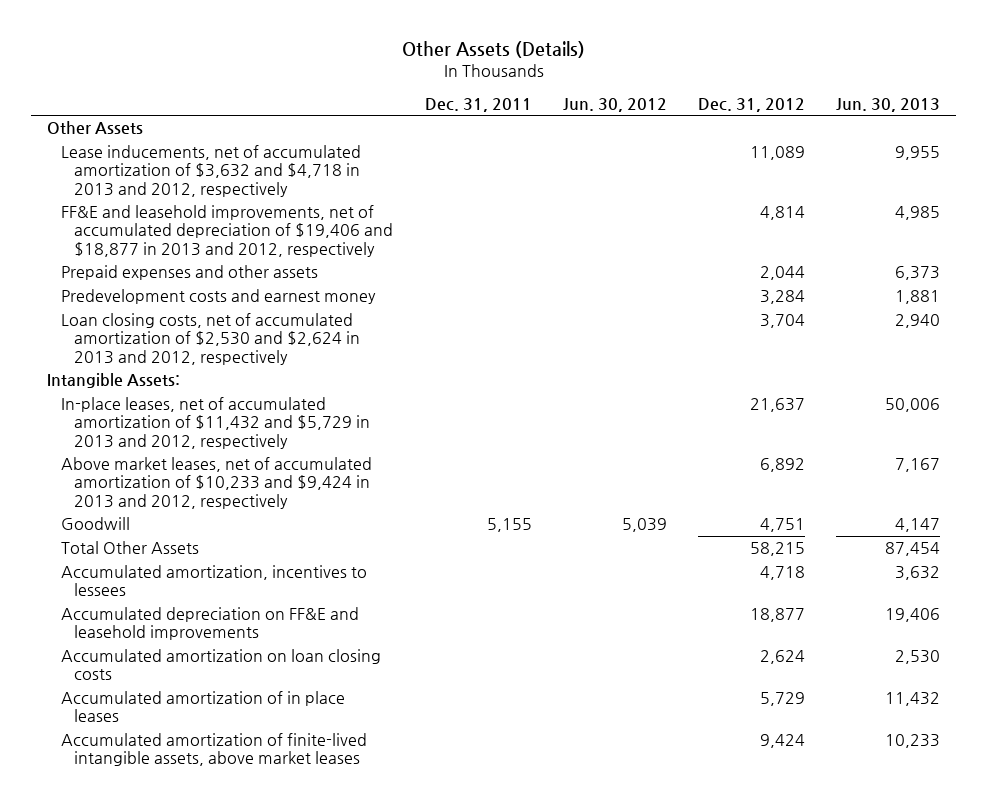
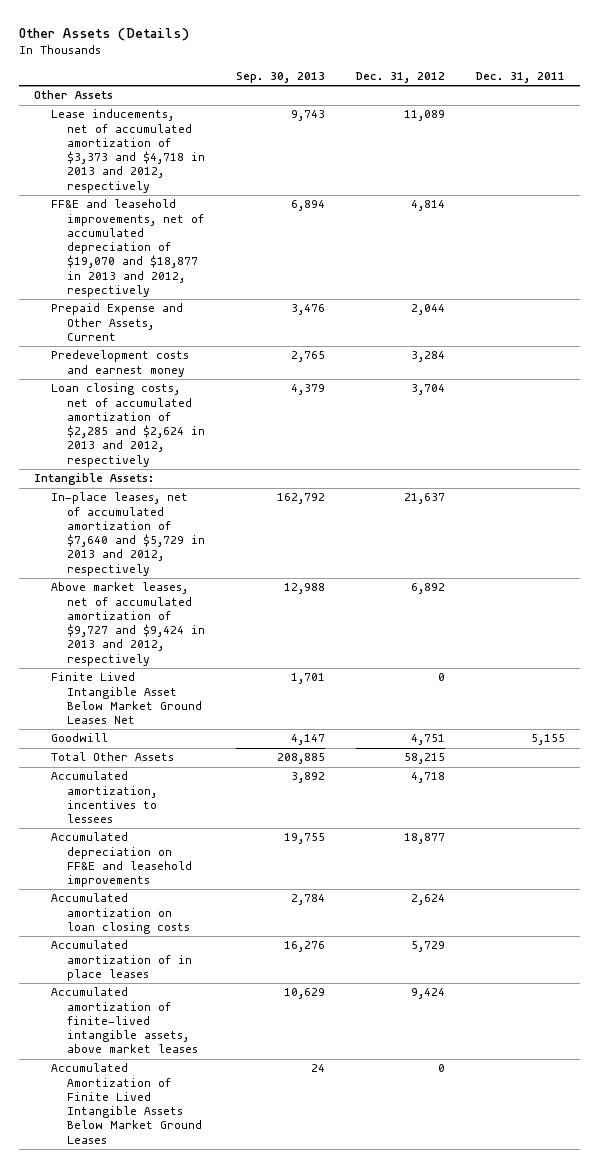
- | Dec. 31, 2011 | Jun. 30, 2012 | Dec. 31, 2012 | Jun. 30, 2013
+ | Sep. 30, 2013 | Dec. 31, 2012 | Dec. 31, 2011
- Lease inducements, net of accumulated amortization of $3,632 and $4,718 in 2013 and 2012, respectively | | | 11,089 | 9,955
- FF&E and leasehold improvements, net of accumulated depreciation of $19,406 and $18,877 in 2013 and 2012, respectively | | | 4,814 | 4,985
- Prepaid expenses and other assets | | | 2,044 | 6,373
+ Lease inducements, net of accumulated amortization of $3,373 and $4,718 in 2013 and 2012, respectively | 9,743 | 11,089 |
+ FF&E and leasehold improvements, net of accumulated depreciation of $19,070 and $18,877 in 2013 and 2012, respectively | 6,894 | 4,814 |
+ Prepaid Expense and Other Assets, Current | 3,476 | 2,044 |
- Loan closing costs, net of accumulated amortization of $2,530 and $2,624 in 2013 and 2012, respectively | | | 3,704 | 2,940
+ Loan closing costs, net of accumulated amortization of $2,285 and $2,624 in 2013 and 2012, respectively | 4,379 | 3,704 |
- In-place leases, net of accumulated amortization of $11,432 and $5,729 in 2013 and 2012, respectively | | | 21,637 | 50,006
- Above market leases, net of accumulated amortization of $10,233 and $9,424 in 2013 and 2012, respectively | | | 6,892 | 7,167
+ In-place leases, net of accumulated amortization of $7,640 and $5,729 in 2013 and 2012, respectively | 162,792 | 21,637 |
+ Above market leases, net of accumulated amortization of $9,727 and $9,424 in 2013 and 2012, respectively | 12,988 | 6,892 |
+ Finite Lived Intangible Asset Below Market Ground Leases Net | 1,701 | 0 |
+ Accumulated Amortization of Finite Lived Intangible Assets Below Market Ground Leases | 24 | 0 |

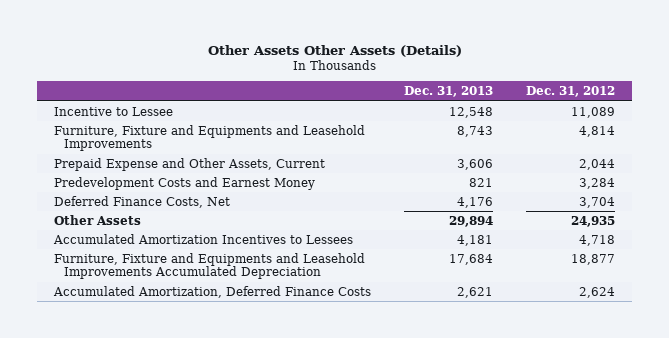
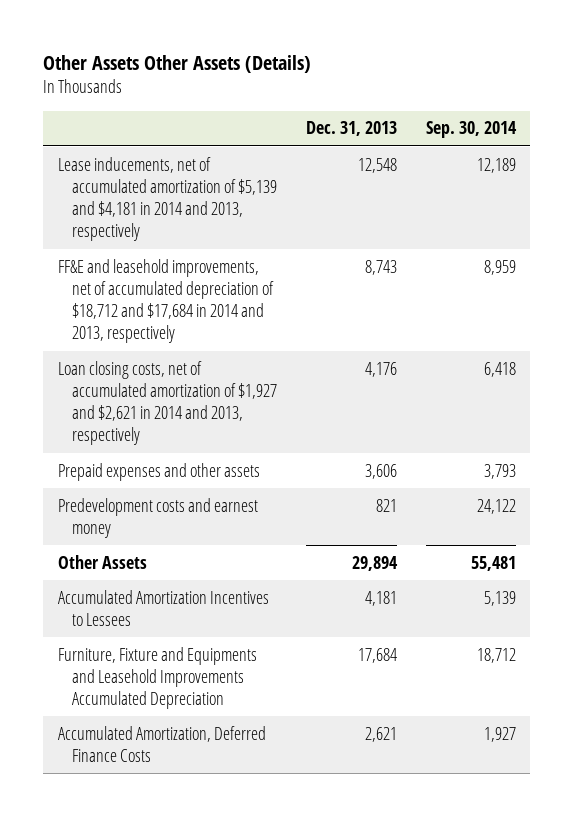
- | Dec. 31, 2013 | Dec. 31, 2012
+ | Dec. 31, 2013 | Sep. 30, 2014
- Incentive to Lessee | 12,548 | 11,089
- Furniture, Fixture and Equipments and Leasehold Improvements | 8,743 | 4,814
- Prepaid Expense and Other Assets, Current | 3,606 | 2,044
- Predevelopment Costs and Earnest Money | 821 | 3,284
- Deferred Finance Costs, Net | 4,176 | 3,704
+ Lease inducements, net of accumulated amortization of $5,139 and $4,181 in 2014 and 2013, respectively | 12,548 | 12,189
+ FF&E and leasehold improvements, net of accumulated depreciation of $18,712 and $17,684 in 2014 and 2013, respectively | 8,743 | 8,959
+ Loan closing costs, net of accumulated amortization of $1,927 and $2,621 in 2014 and 2013, respectively | 4,176 | 6,418
+ Prepaid expenses and other assets | 3,606 | 3,793
+ Predevelopment costs and earnest money | 821 | 24,122

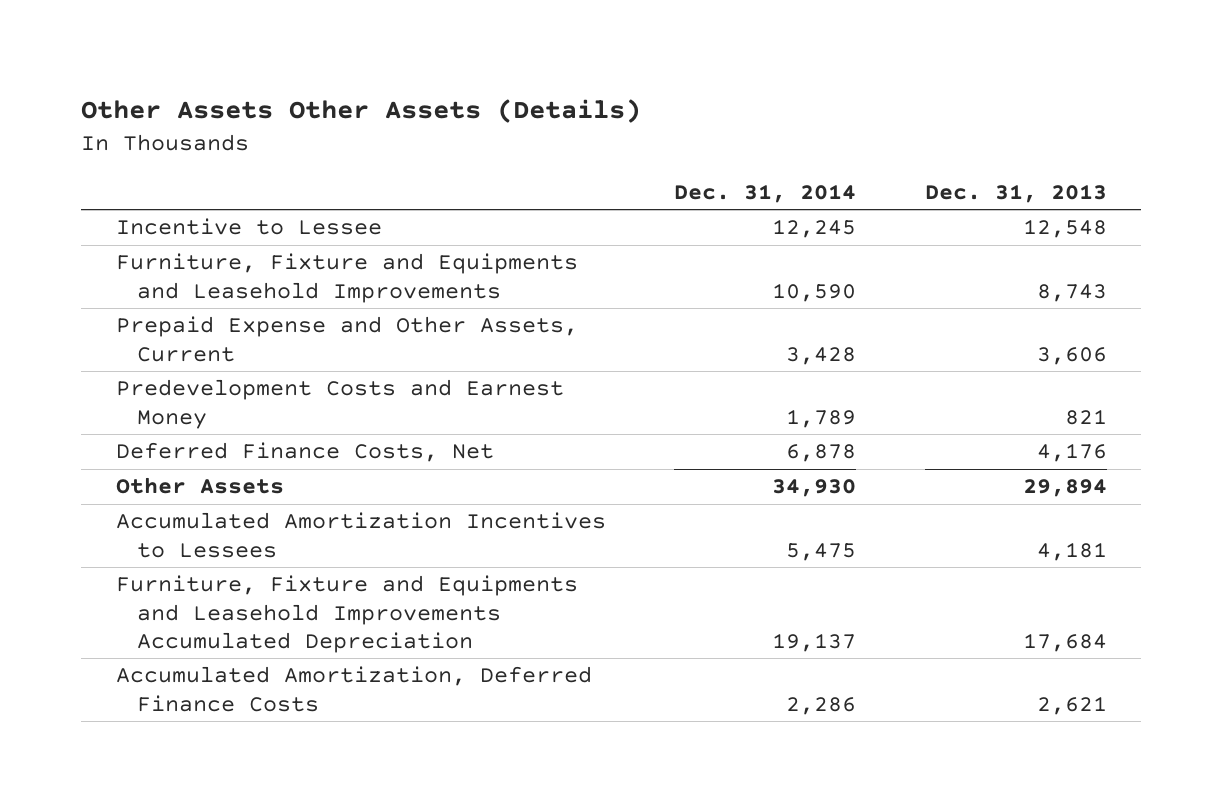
- | Dec. 31, 2013 | Sep. 30, 2014
+ | Dec. 31, 2014 | Dec. 31, 2013
- Lease inducements, net of accumulated amortization of $5,139 and $4,181 in 2014 and 2013, respectively | 12,548 | 12,189
- FF&E and leasehold improvements, net of accumulated depreciation of $18,712 and $17,684 in 2014 and 2013, respectively | 8,743 | 8,959
- Loan closing costs, net of accumulated amortization of $1,927 and $2,621 in 2014 and 2013, respectively | 4,176 | 6,418
- Prepaid expenses and other assets | 3,606 | 3,793
- Predevelopment costs and earnest money | 821 | 24,122
+ Incentive to Lessee | 12,245 | 12,548
+ Furniture, Fixture and Equipments and Leasehold Improvements | 10,590 | 8,743
+ Prepaid Expense and Other Assets, Current | 3,428 | 3,606
+ Predevelopment Costs and Earnest Money | 1,789 | 821
+ Deferred Finance Costs, Net | 6,878 | 4,176

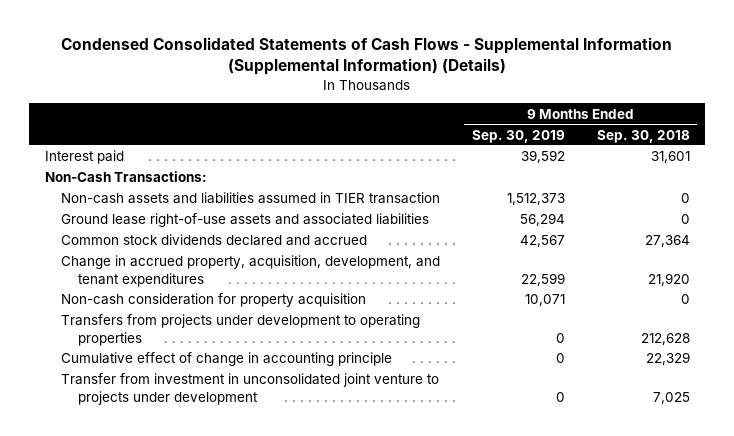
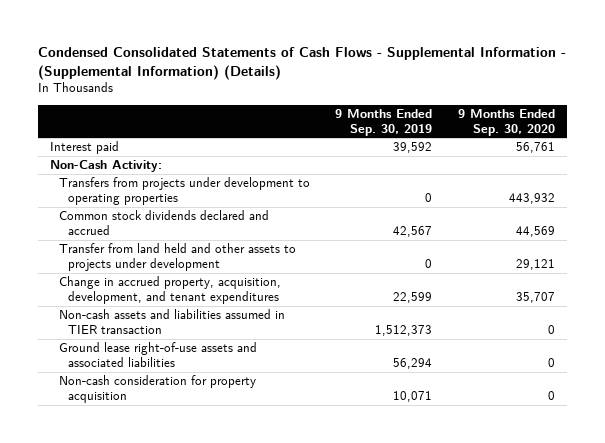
- Condensed Consolidated Statements of Cash Flows - Supplemental Information (Supplemental Information) (Details)
+ Condensed Consolidated Statements of Cash Flows - Supplemental Information - (Supplemental Information) (Details)
- | 9 Months Ended Sep. 30, 2019 | 9 Months Ended Sep. 30, 2018
+ | 9 Months Ended Sep. 30, 2019 | 9 Months Ended Sep. 30, 2020
- Non-Cash Transactions:
+ Non-Cash Activity:
moved up: Transfers from projects under development to operating properties | 0 | 443,932
+ Transfer from land held and other assets to projects under development | 0 | 29,121
moved down: Non-cash assets and liabilities assumed in TIER transaction | 1,512,373 | 0
moved down: Ground lease right-of-use assets and associated liabilities | 56,294 | 0
- Cumulative effect of change in accounting principle | 0 | 22,329
- Transfer from investment in unconsolidated joint venture to projects under development | 0 | 7,025

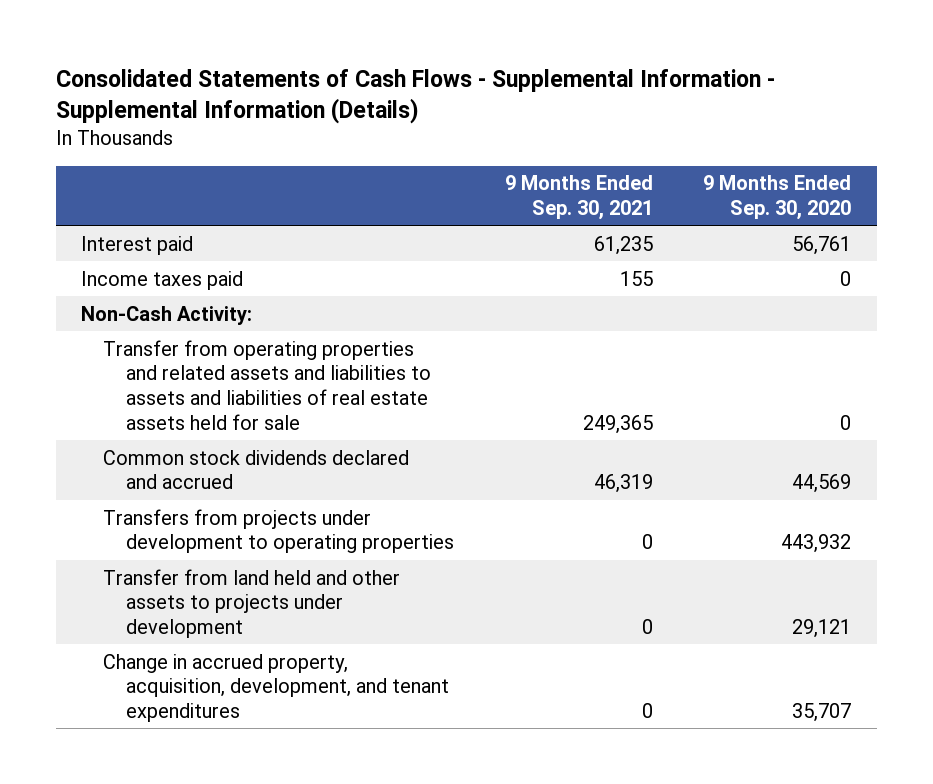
- Condensed Consolidated Statements of Cash Flows - Supplemental Information - (Supplemental Information) (Details)
+ Consolidated Statements of Cash Flows - Supplemental Information - Supplemental Information (Details)
- | 9 Months Ended Sep. 30, 2019 | 9 Months Ended Sep. 30, 2020
+ | 9 Months Ended Sep. 30, 2021 | 9 Months Ended Sep. 30, 2020
+ Income taxes paid | 155 | 0
+ Transfer from operating properties and related assets and liabilities to assets and liabilities of real estate assets held for sale | 249,365 | 0
moved down: Transfers from projects under development to operating properties | 0 | 443,932
- Non-cash assets and liabilities assumed in TIER transaction | 1,512,373 | 0
- Ground lease right-of-use assets and associated liabilities | 56,294 | 0
- Non-cash consideration for property acquisition | 10,071 | 0

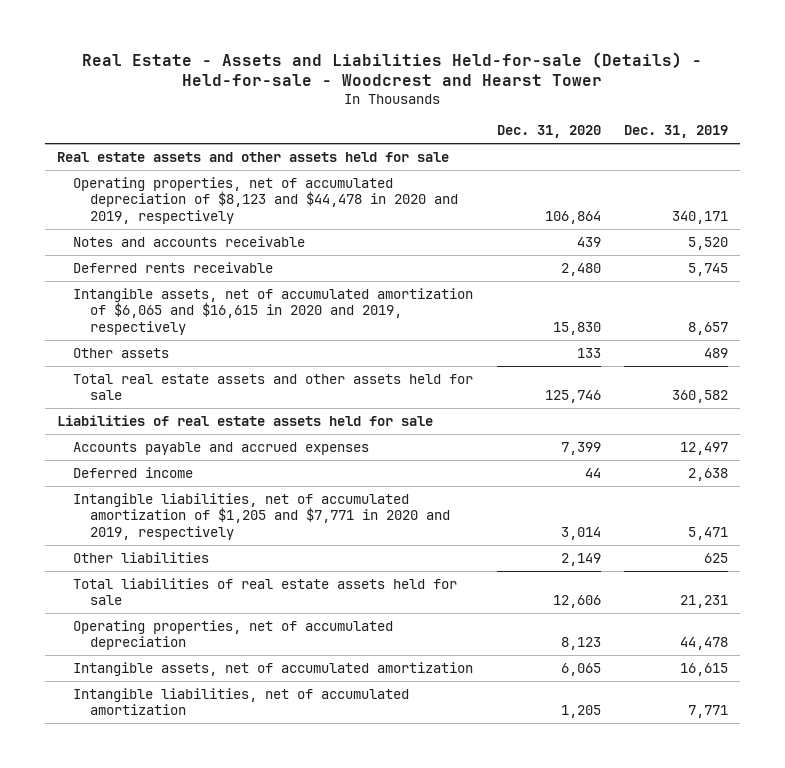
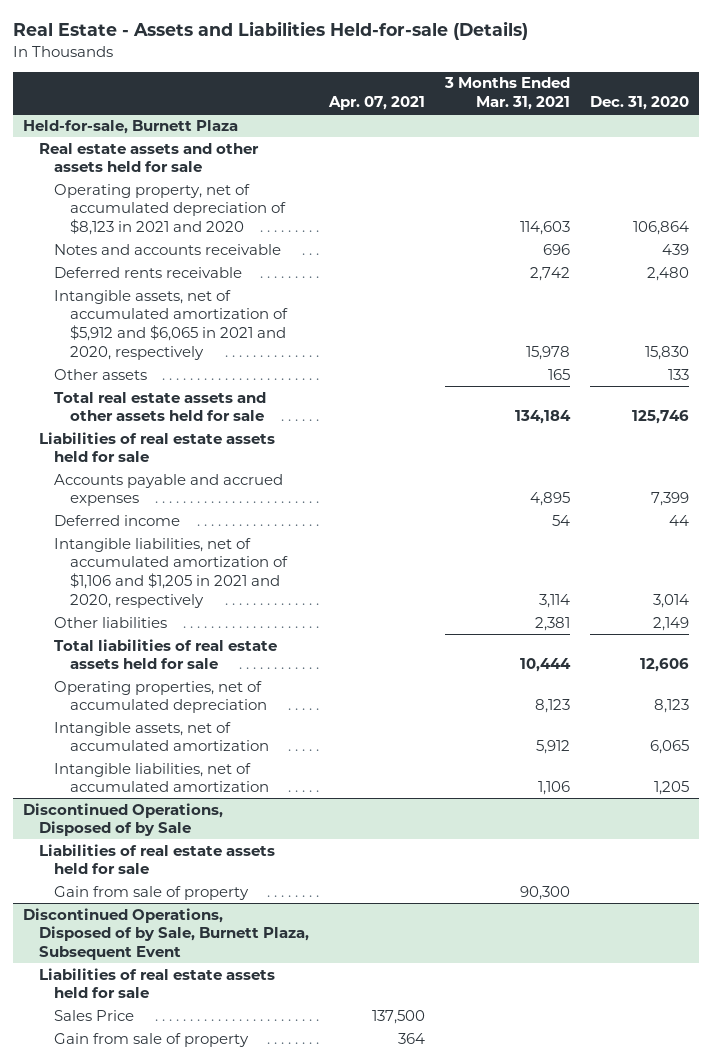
- Real Estate - Assets and Liabilities Held-for-sale (Details) - Held-for-sale - Woodcrest and Hearst Tower
+ Real Estate - Assets and Liabilities Held-for-sale (Details)
- | Dec. 31, 2020 | Dec. 31, 2019
+ | Apr. 07, 2021 | 3 Months Ended Mar. 31, 2021 | Dec. 31, 2020
+ Held-for-sale, Burnett Plaza
- Operating properties, net of accumulated depreciation of $8,123 and $44,478 in 2020 and 2019, respectively | 106,864 | 340,171
+ Operating property, net of accumulated depreciation of $8,123 in 2021 and 2020 | | 114,603 | 106,864
- Intangible assets, net of accumulated amortization of $6,065 and $16,615 in 2020 and 2019, respectively | 15,830 | 8,657
+ Intangible assets, net of accumulated amortization of $5,912 and $6,065 in 2021 and 2020, respectively | | 15,978 | 15,830
- Intangible liabilities, net of accumulated amortization of $1,205 and $7,771 in 2020 and 2019, respectively | 3,014 | 5,471
+ Intangible liabilities, net of accumulated amortization of $1,106 and $1,205 in 2021 and 2020, respectively | | 3,114 | 3,014
+ Discontinued Operations, Disposed of by Sale
+ Liabilities of real estate assets held for sale
+ Gain from sale of property | | 90,300 |
+ Discontinued Operations, Disposed of by Sale, Burnett Plaza, Subsequent Event
+ Liabilities of real estate assets held for sale
+ Sales Price | 137,500 | |
+ Gain from sale of property | 364 | |

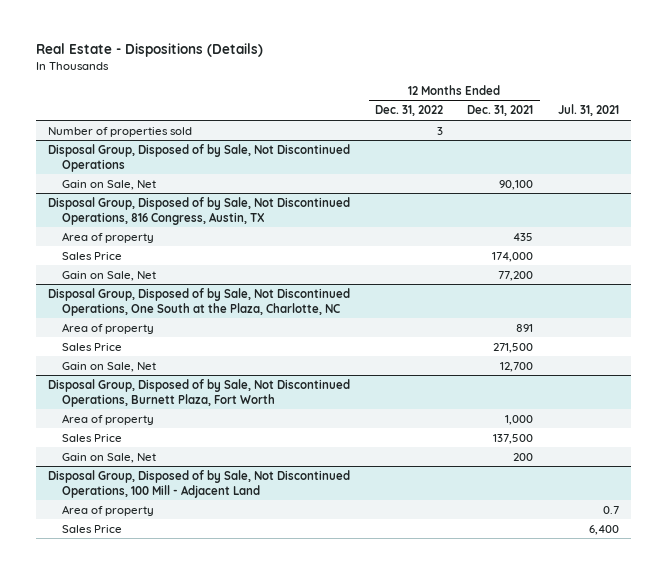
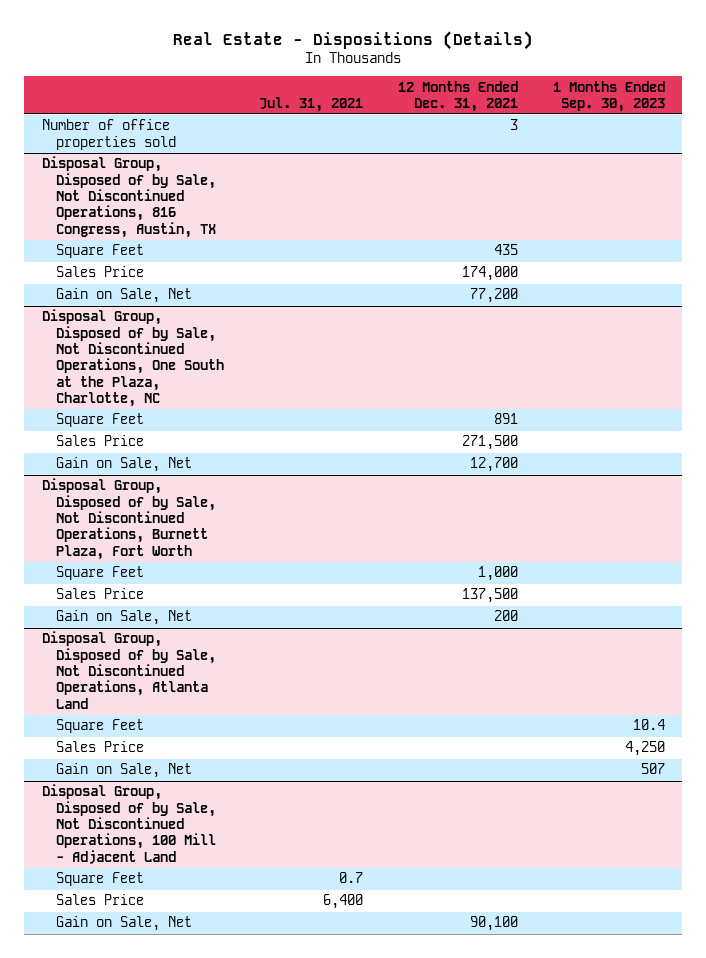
- | 12 Months Ended Dec. 31, 2022 | 12 Months Ended Dec. 31, 2021 | Jul. 31, 2021
+ | Jul. 31, 2021 | 12 Months Ended Dec. 31, 2021 | 1 Months Ended Sep. 30, 2023
- Number of properties sold | 3 | |
- Disposal Group, Disposed of by Sale, Not Discontinued Operations
- Gain on Sale, Net | | 90,100 |
+ Number of office properties sold | | 3 |
@ Disposal Group, Disposed of by Sale, Not Discontinued Operations, 816 Congress, Austin, TX
- Area of property | | 435 |
+ Square Feet | | 435 |
@ Disposal Group, Disposed of by Sale, Not Discontinued Operations, One South at the Plaza, Charlotte, NC
- Area of property | | 891 |
+ Square Feet | | 891 |
@ Disposal Group, Disposed of by Sale, Not Discontinued Operations, Burnett Plaza, Fort Worth
- Area of property | | 1,000 |
+ Square Feet | | 1,000 |
+ Disposal Group, Disposed of by Sale, Not Discontinued Operations, Atlanta Land
+ Square Feet | | | 10.4
+ Sales Price | | | 4,250
+ Gain on Sale, Net | | | 507
@ Disposal Group, Disposed of by Sale, Not Discontinued Operations, 100 Mill - Adjacent Land
- Area of property | | | 0.7
+ Square Feet | 0.7 | |
+ Gain on Sale, Net | | 90,100 |

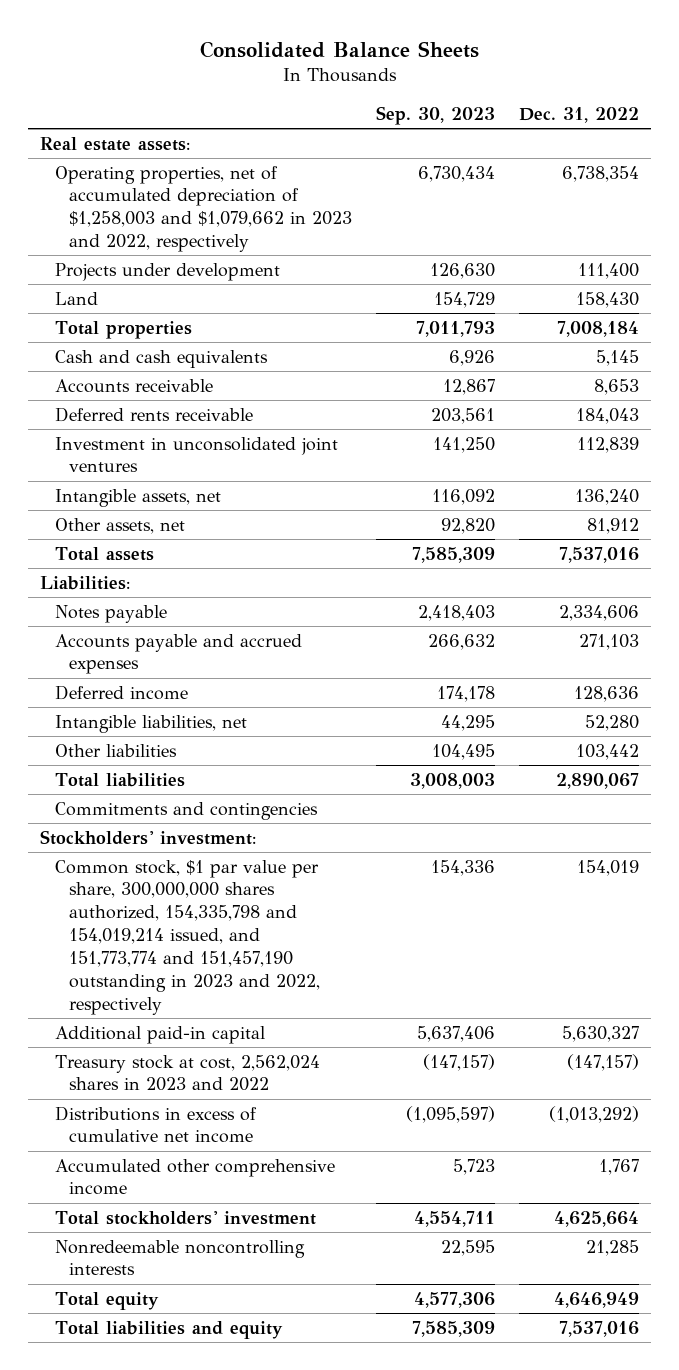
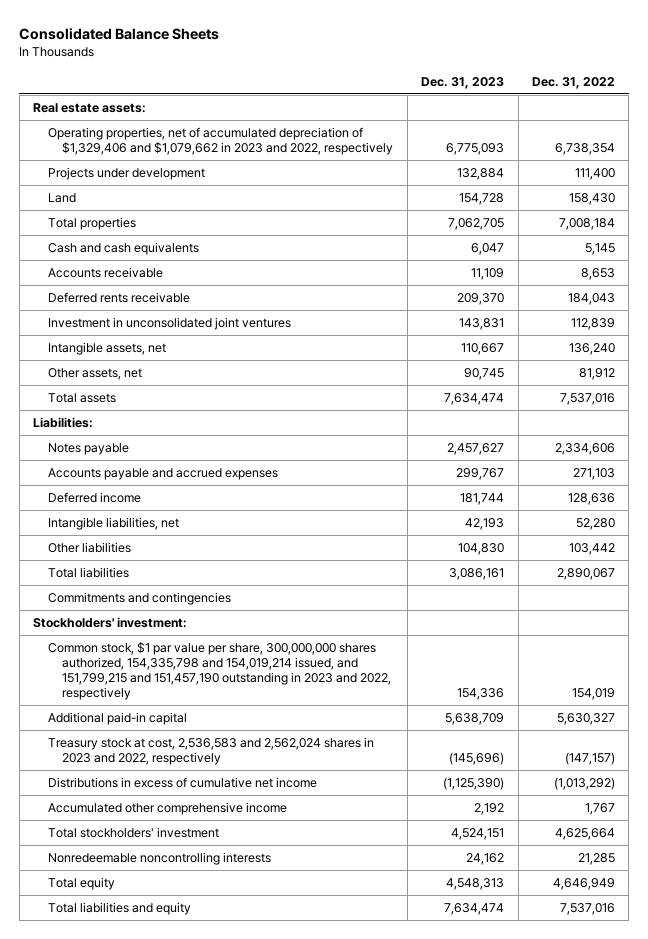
- | Sep. 30, 2023 | Dec. 31, 2022
+ | Dec. 31, 2023 | Dec. 31, 2022
- Operating properties, net of accumulated depreciation of $1,258,003 and $1,079,662 in 2023 and 2022, respectively | 6,730,434 | 6,738,354
+ Operating properties, net of accumulated depreciation of $1,329,406 and $1,079,662 in 2023 and 2022, respectively | 6,775,093 | 6,738,354
- Common stock, $1 par value per share, 300,000,000 shares authorized, 154,335,798 and 154,019,214 issued, and 151,773,774 and 151,457,190 outstanding in 2023 and 2022, respectively | 154,336 | 154,019
+ Common stock, $1 par value per share, 300,000,000 shares authorized, 154,335,798 and 154,019,214 issued, and 151,799,215 and 151,457,190 outstanding in 2023 and 2022, respectively | 154,336 | 154,019
- Treasury stock at cost, 2,562,024 shares in 2023 and 2022 | (147,157) | (147,157)
+ Treasury stock at cost, 2,536,583 and 2,562,024 shares in 2023 and 2022, respectively | (145,696) | (147,157)

